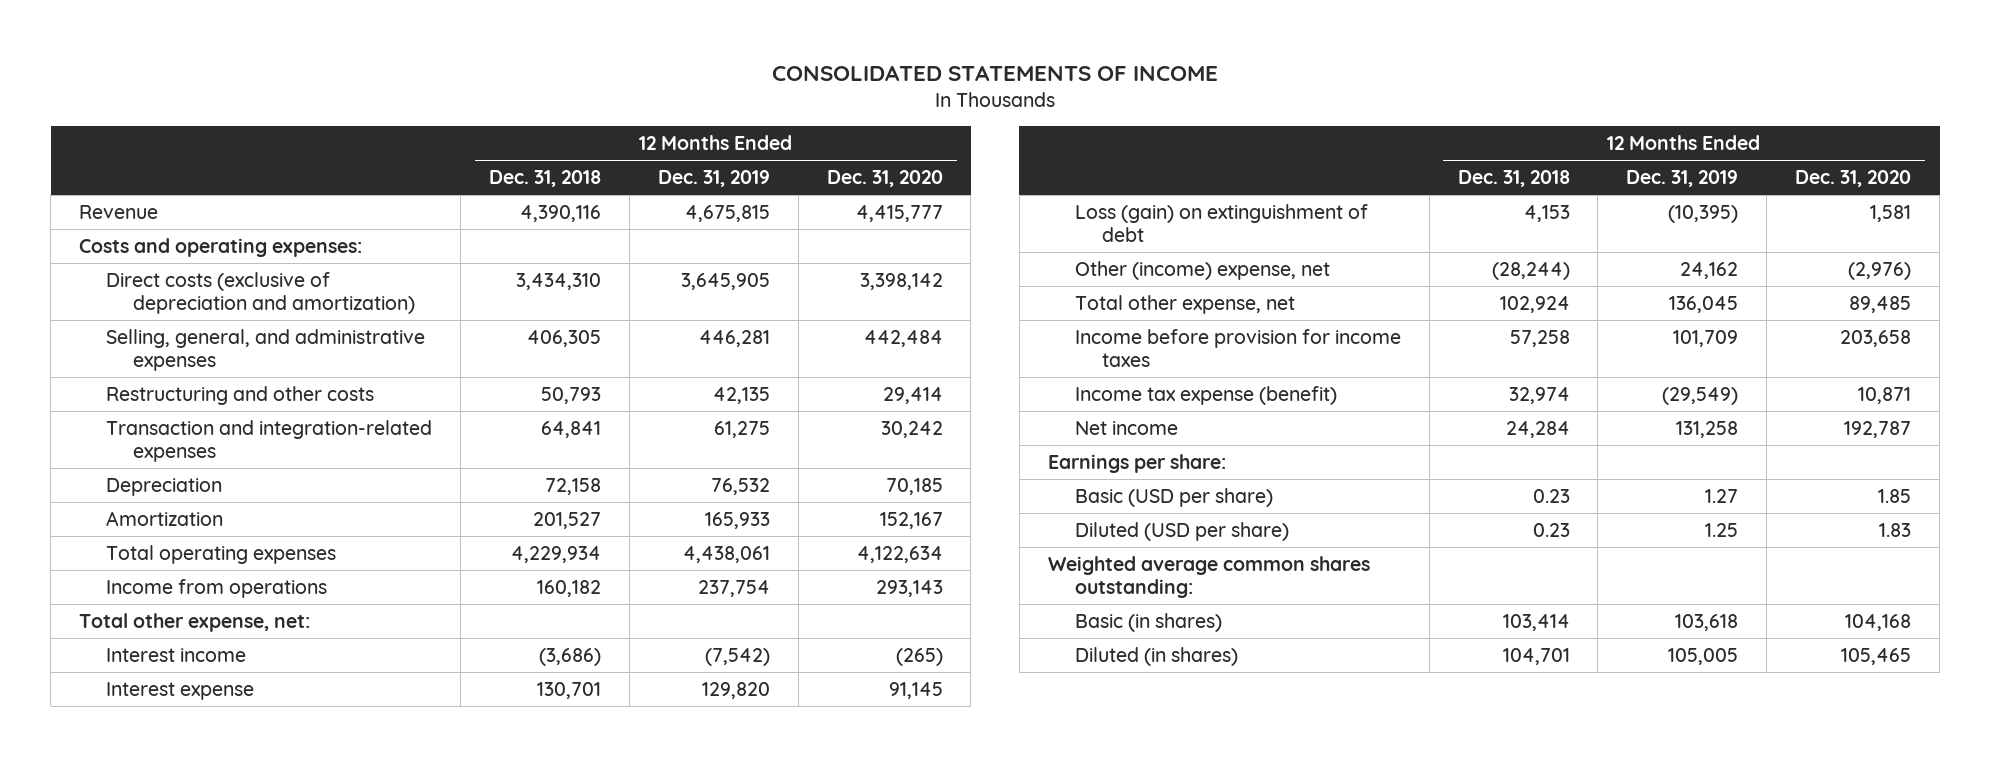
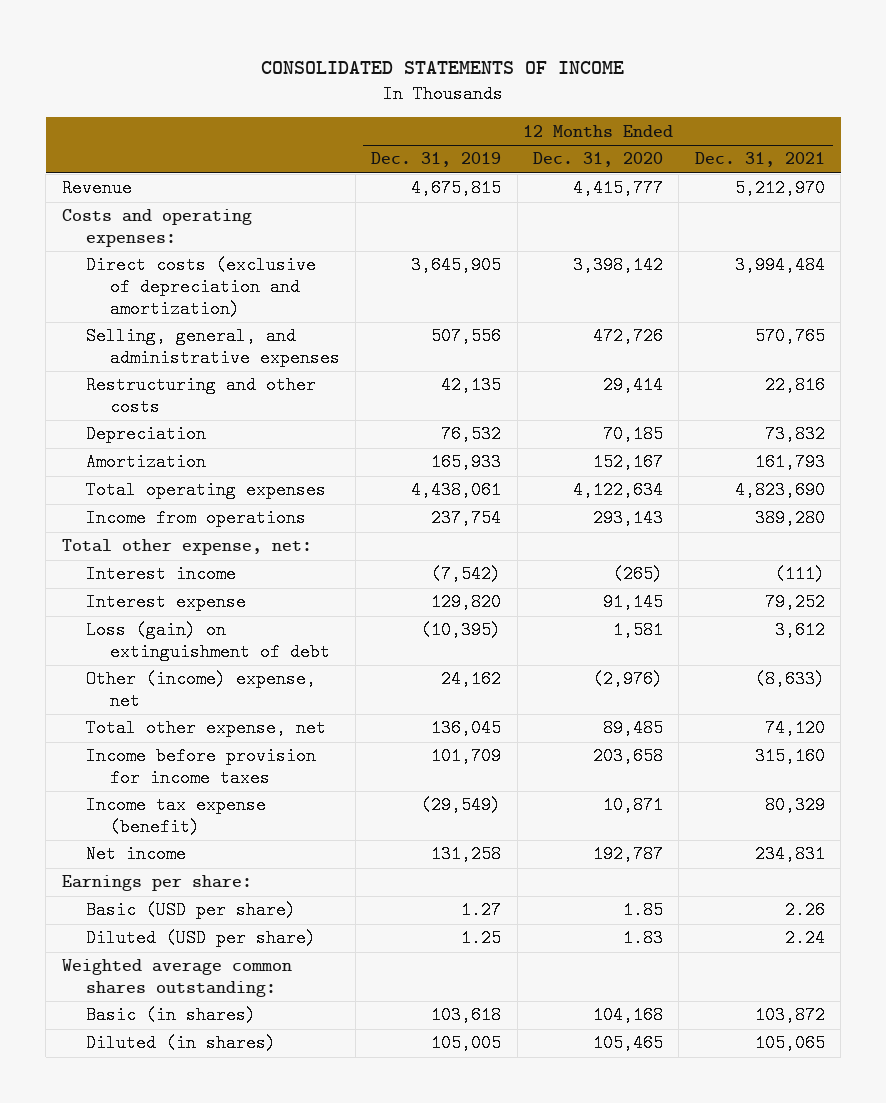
- | 12 Months Ended Dec. 31, 2018 | 12 Months Ended Dec. 31, 2019 | 12 Months Ended Dec. 31, 2020
+ | 12 Months Ended Dec. 31, 2019 | 12 Months Ended Dec. 31, 2020 | 12 Months Ended Dec. 31, 2021
- Selling, general, and administrative expenses | 406,305 | 446,281 | 442,484
+ Selling, general, and administrative expenses | 507,556 | 472,726 | 570,765
- Transaction and integration-related expenses | 64,841 | 61,275 | 30,242

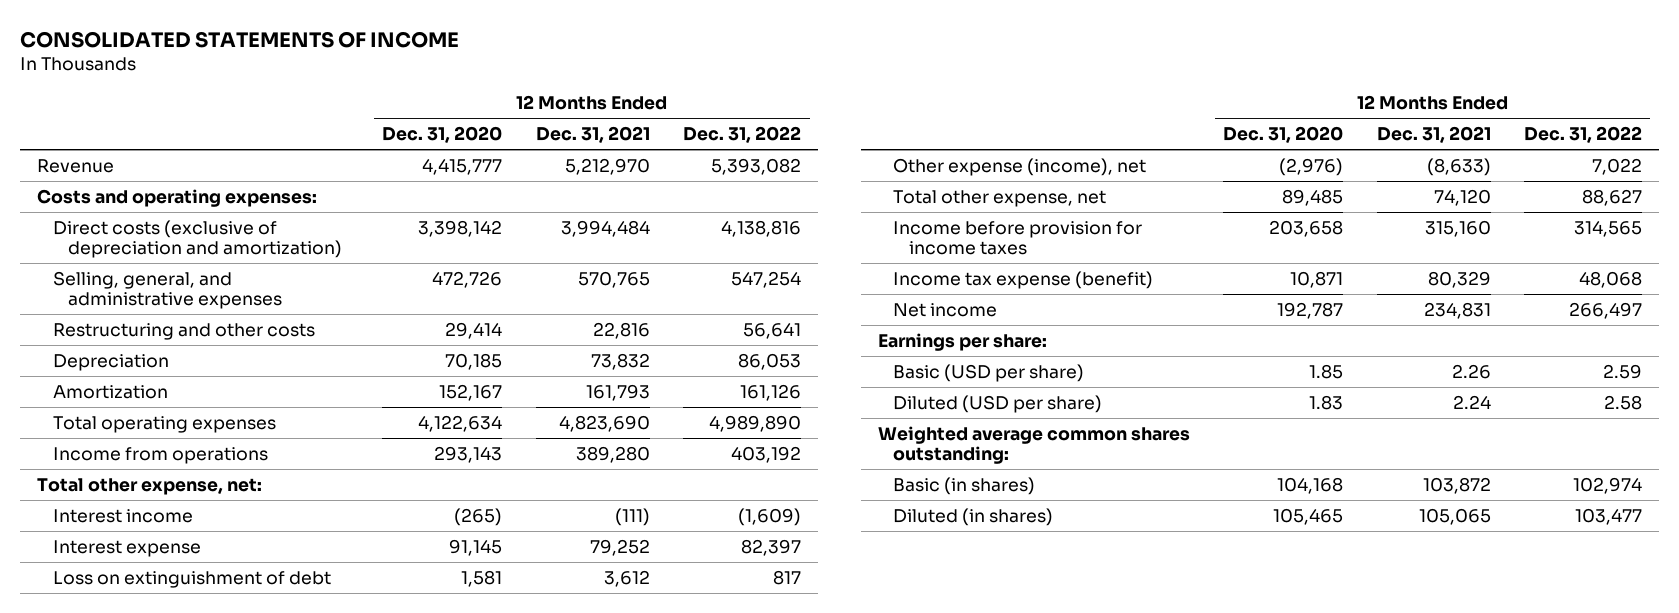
- | 12 Months Ended Dec. 31, 2019 | 12 Months Ended Dec. 31, 2020 | 12 Months Ended Dec. 31, 2021
+ | 12 Months Ended Dec. 31, 2020 | 12 Months Ended Dec. 31, 2021 | 12 Months Ended Dec. 31, 2022
- Loss (gain) on extinguishment of debt | (10,395) | 1,581 | 3,612
- Other (income) expense, net | 24,162 | (2,976) | (8,633)
+ Loss on extinguishment of debt | 1,581 | 3,612 | 817
+ Other expense (income), net | (2,976) | (8,633) | 7,022

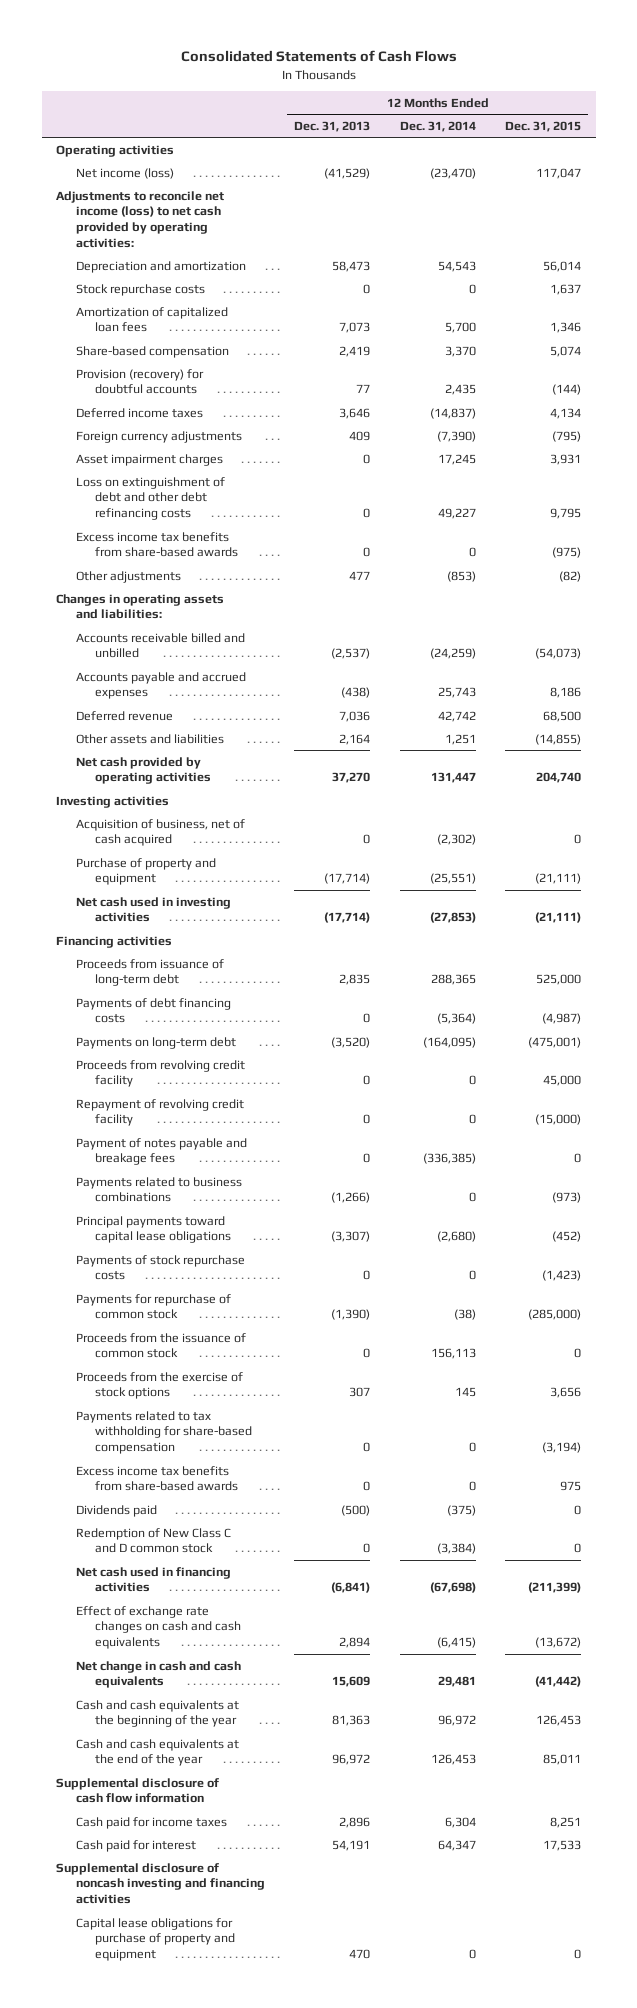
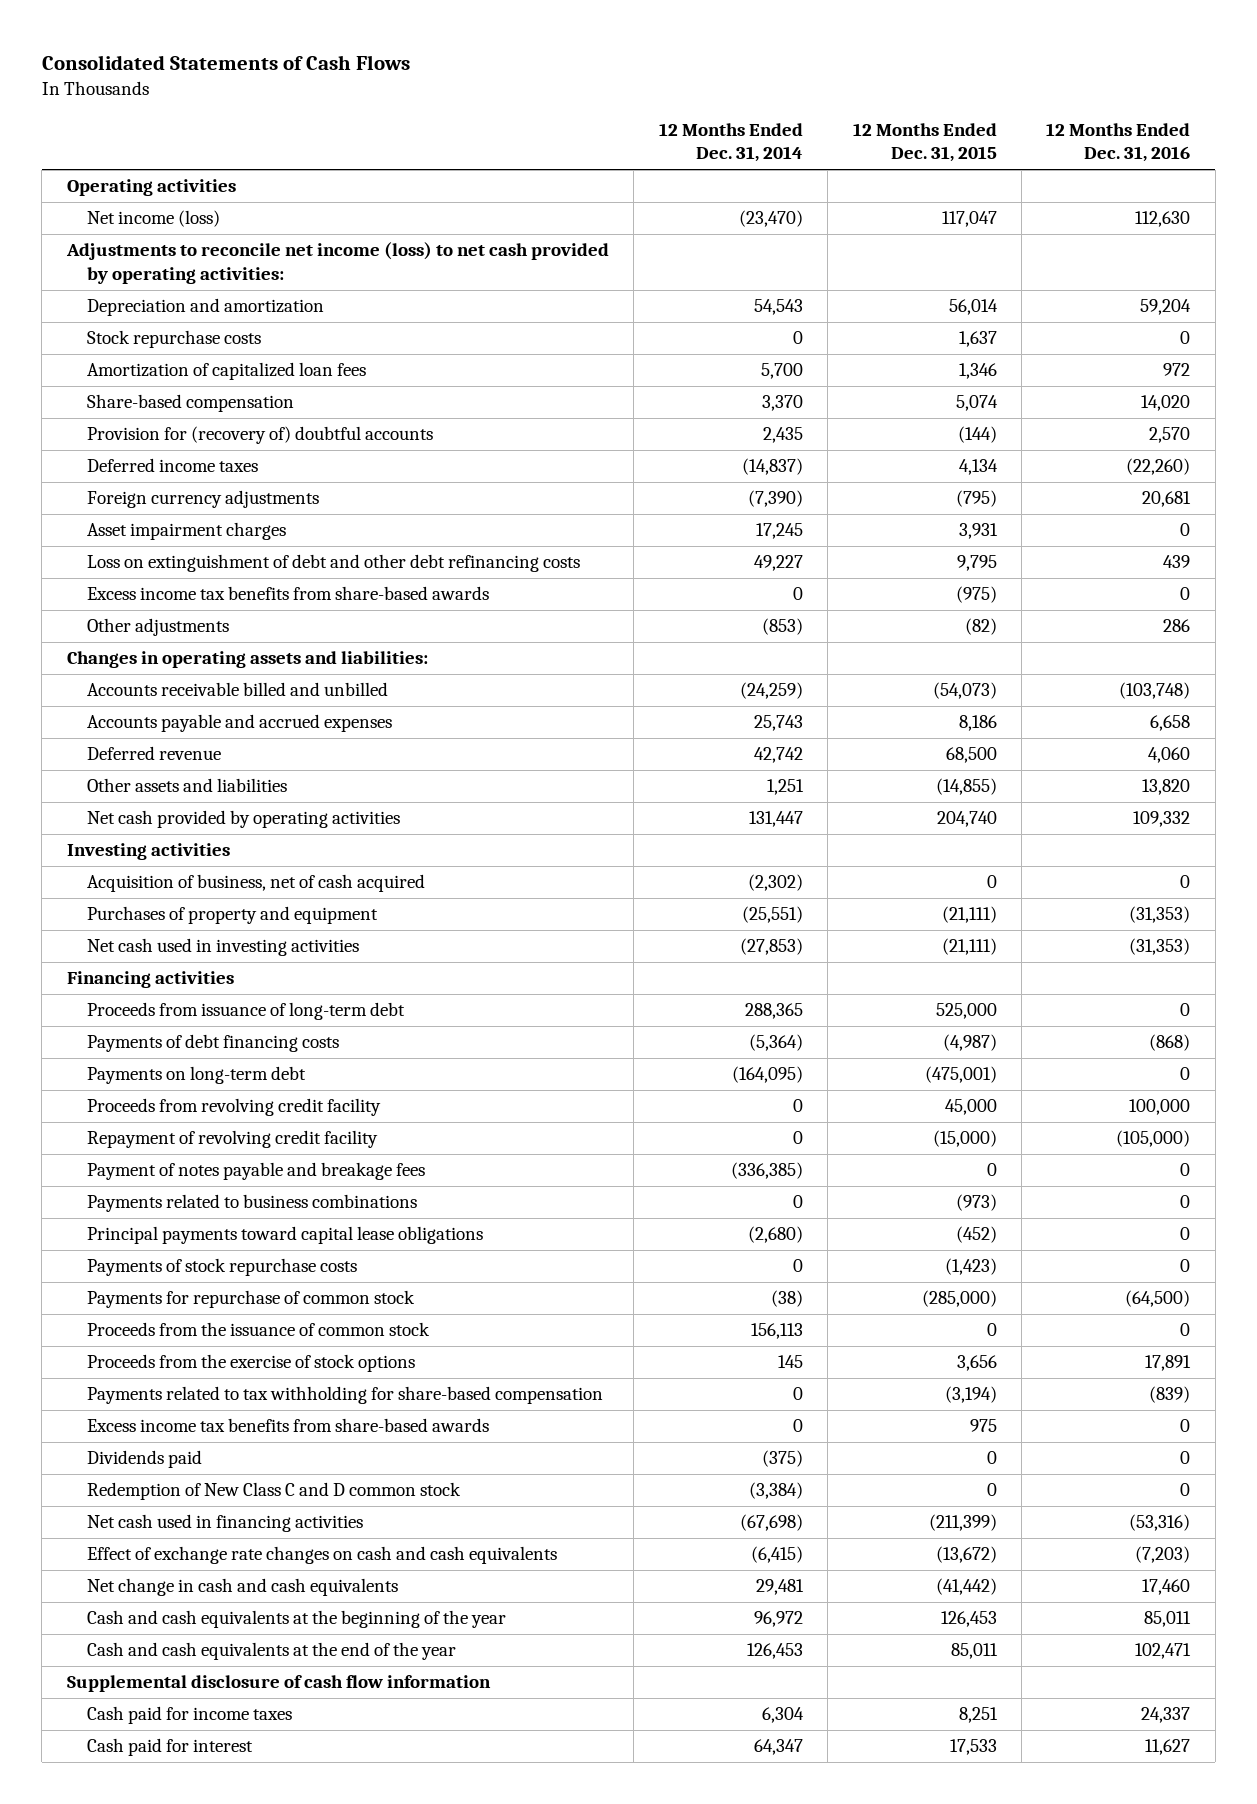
- | 12 Months Ended Dec. 31, 2013 | 12 Months Ended Dec. 31, 2014 | 12 Months Ended Dec. 31, 2015
+ | 12 Months Ended Dec. 31, 2014 | 12 Months Ended Dec. 31, 2015 | 12 Months Ended Dec. 31, 2016
- Provision (recovery) for doubtful accounts | 77 | 2,435 | (144)
+ Provision for (recovery of) doubtful accounts | 2,435 | (144) | 2,570
- Purchase of property and equipment | (17,714) | (25,551) | (21,111)
+ Purchases of property and equipment | (25,551) | (21,111) | (31,353)
- Supplemental disclosure of noncash investing and financing activities
- Capital lease obligations for purchase of property and equipment | 470 | 0 | 0

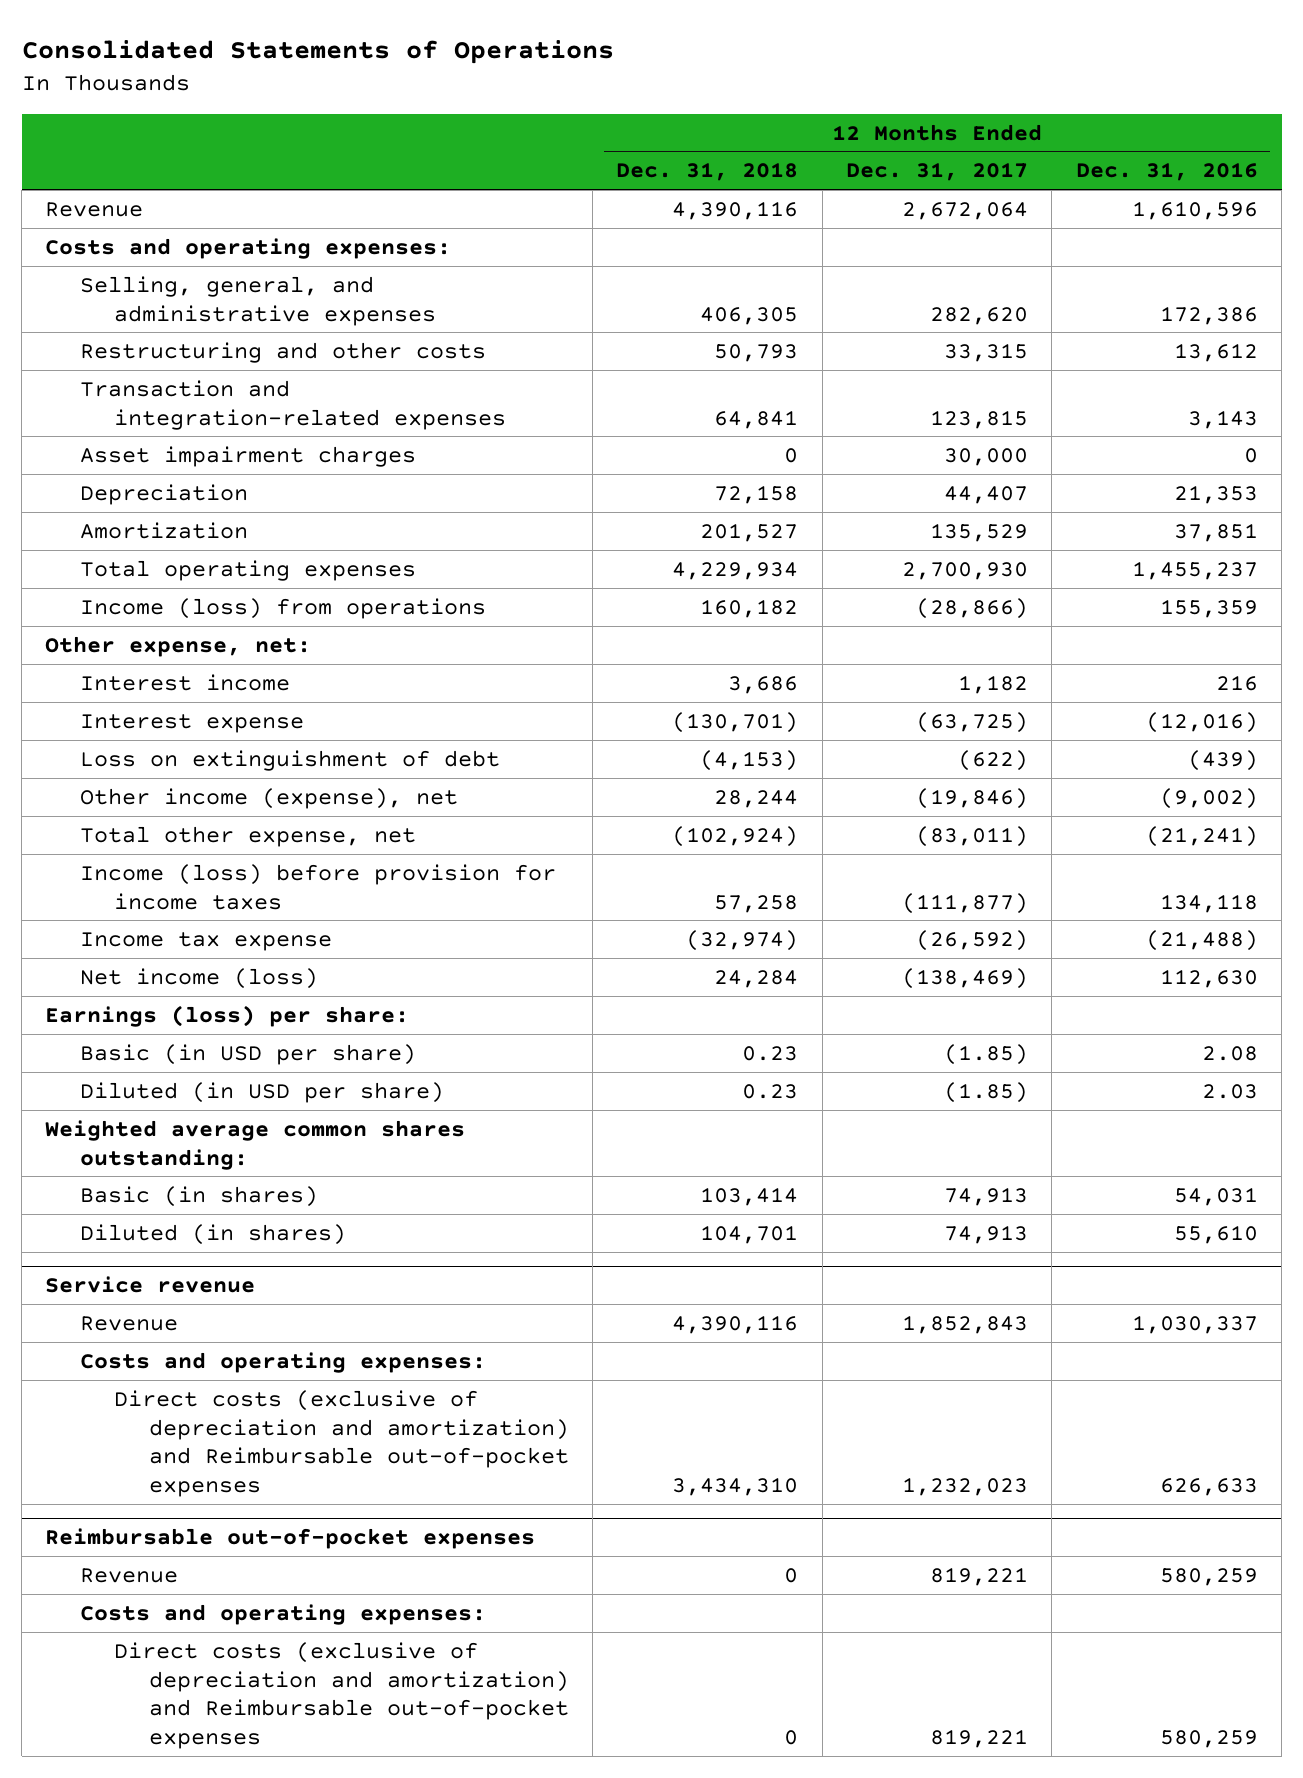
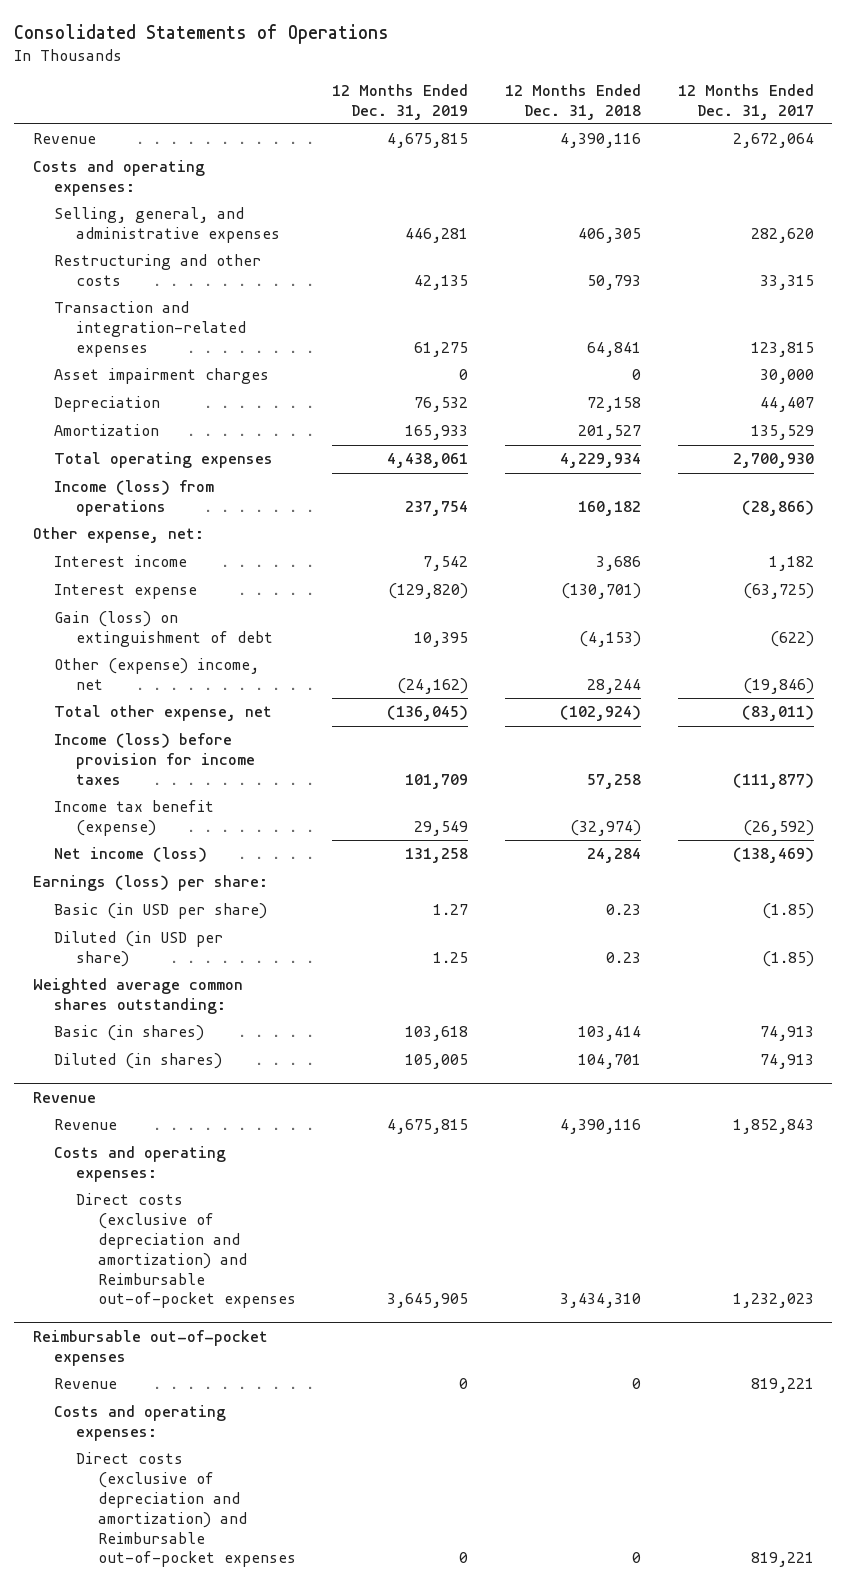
- | 12 Months Ended Dec. 31, 2018 | 12 Months Ended Dec. 31, 2017 | 12 Months Ended Dec. 31, 2016
+ | 12 Months Ended Dec. 31, 2019 | 12 Months Ended Dec. 31, 2018 | 12 Months Ended Dec. 31, 2017
- Loss on extinguishment of debt | (4,153) | (622) | (439)
- Other income (expense), net | 28,244 | (19,846) | (9,002)
+ Gain (loss) on extinguishment of debt | 10,395 | (4,153) | (622)
+ Other (expense) income, net | (24,162) | 28,244 | (19,846)
- Income tax expense | (32,974) | (26,592) | (21,488)
+ Income tax benefit (expense) | 29,549 | (32,974) | (26,592)
- Service revenue
+ Revenue

